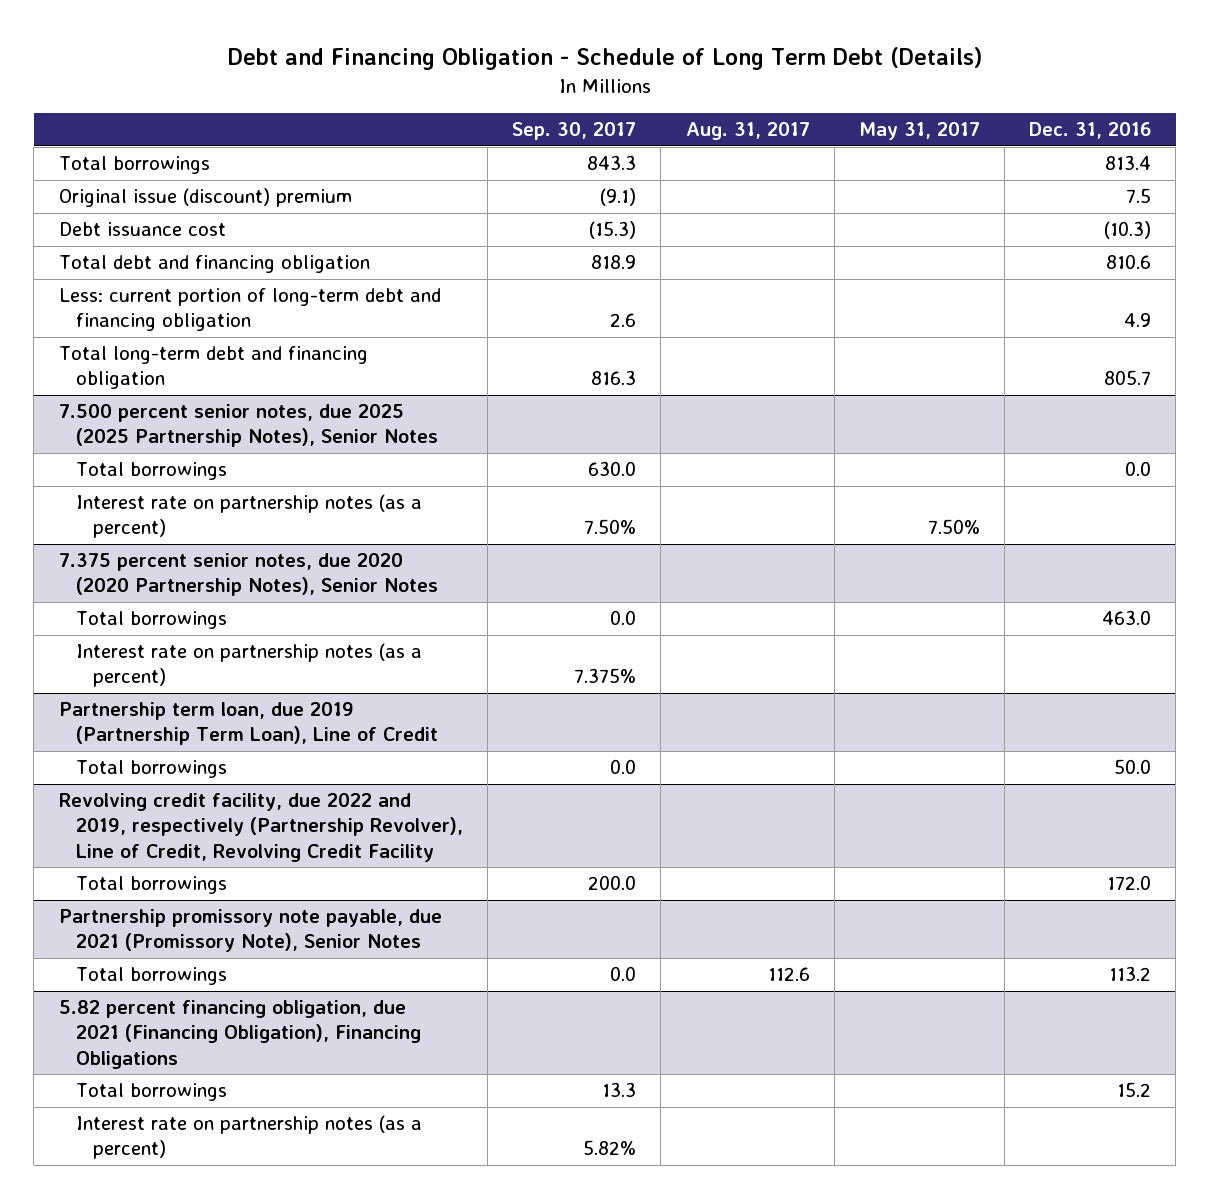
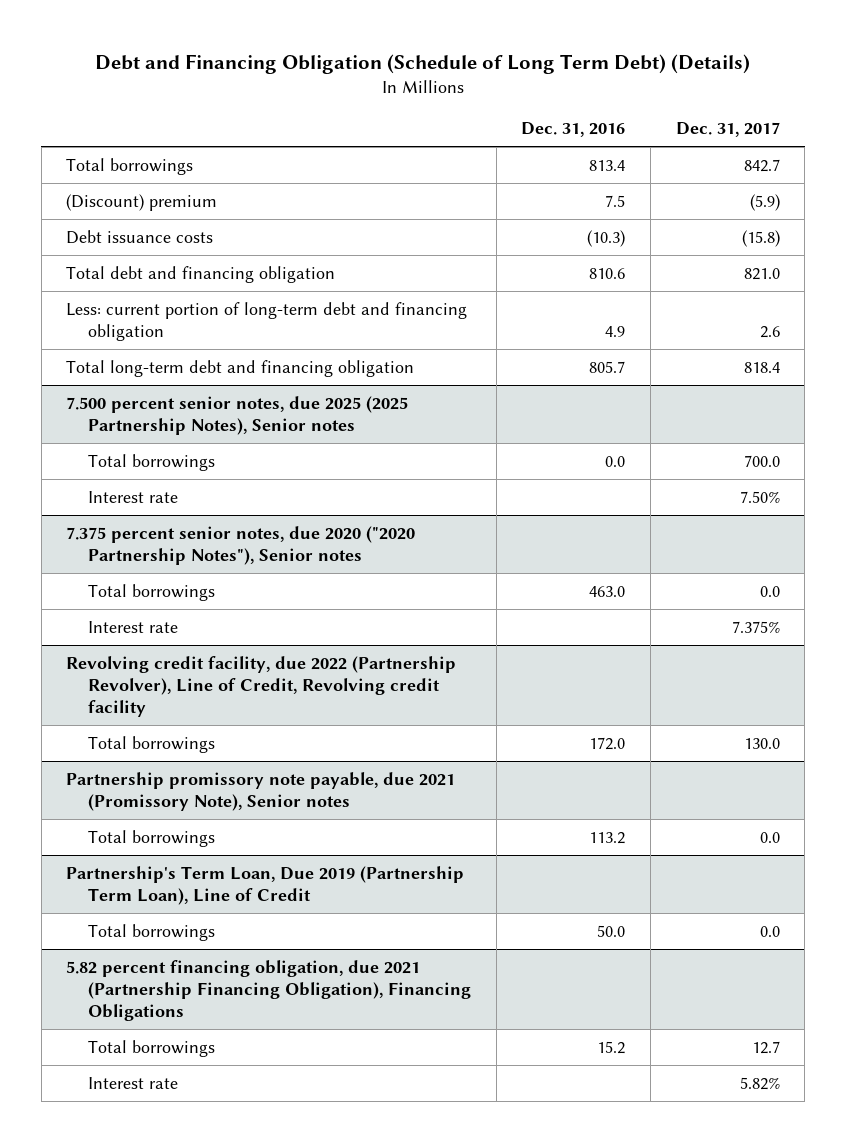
- Debt and Financing Obligation - Schedule of Long Term Debt (Details)
+ Debt and Financing Obligation (Schedule of Long Term Debt) (Details)
- | Sep. 30, 2017 | Aug. 31, 2017 | May 31, 2017 | Dec. 31, 2016
+ | Dec. 31, 2016 | Dec. 31, 2017
- Original issue (discount) premium | (9.1) | | | 7.5
- Debt issuance cost | (15.3) | | | (10.3)
+ (Discount) premium | 7.5 | (5.9)
+ Debt issuance costs | (10.3) | (15.8)
- 7.500 percent senior notes, due 2025 (2025 Partnership Notes), Senior Notes
+ 7.500 percent senior notes, due 2025 (2025 Partnership Notes), Senior notes
- Interest rate on partnership notes (as a percent) | 7.50% | | 7.50% |
- 7.375 percent senior notes, due 2020 (2020 Partnership Notes), Senior Notes
+ Interest rate | | 7.50%
+ 7.375 percent senior notes, due 2020 ("2020 Partnership Notes"), Senior notes
- Interest rate on partnership notes (as a percent) | 7.375% | | |
- Partnership term loan, due 2019 (Partnership Term Loan), Line of Credit
- Total borrowings | 0.0 | | | 50.0
- Revolving credit facility, due 2022 and 2019, respectively (Partnership Revolver), Line of Credit, Revolving Credit Facility
+ Interest rate | | 7.375%
+ Revolving credit facility, due 2022 (Partnership Revolver), Line of Credit, Revolving credit facility
- Partnership promissory note payable, due 2021 (Promissory Note), Senior Notes
+ Partnership promissory note payable, due 2021 (Promissory Note), Senior notes
- 5.82 percent financing obligation, due 2021 (Financing Obligation), Financing Obligations
+ Partnership's Term Loan, Due 2019 (Partnership Term Loan), Line of Credit
+ Total borrowings | 50.0 | 0.0
+ 5.82 percent financing obligation, due 2021 (Partnership Financing Obligation), Financing Obligations
- Interest rate on partnership notes (as a percent) | 5.82% | | |
+ Interest rate | | 5.82%

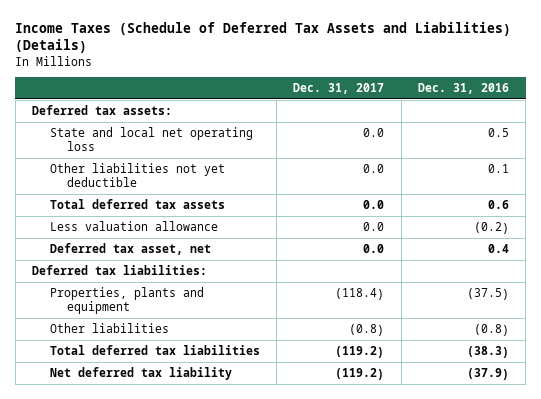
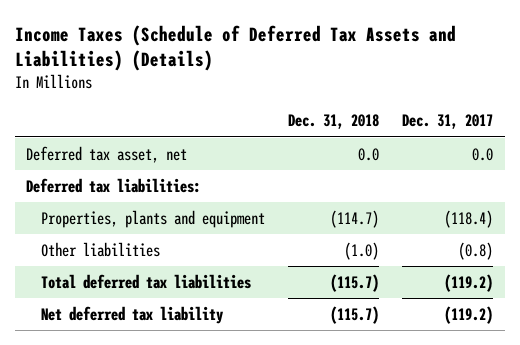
- | Dec. 31, 2017 | Dec. 31, 2016
+ | Dec. 31, 2018 | Dec. 31, 2017
- Deferred tax assets:
- State and local net operating loss | 0.0 | 0.5
- Other liabilities not yet deductible | 0.0 | 0.1
- Total deferred tax assets | 0.0 | 0.6
- Less valuation allowance | 0.0 | (0.2)

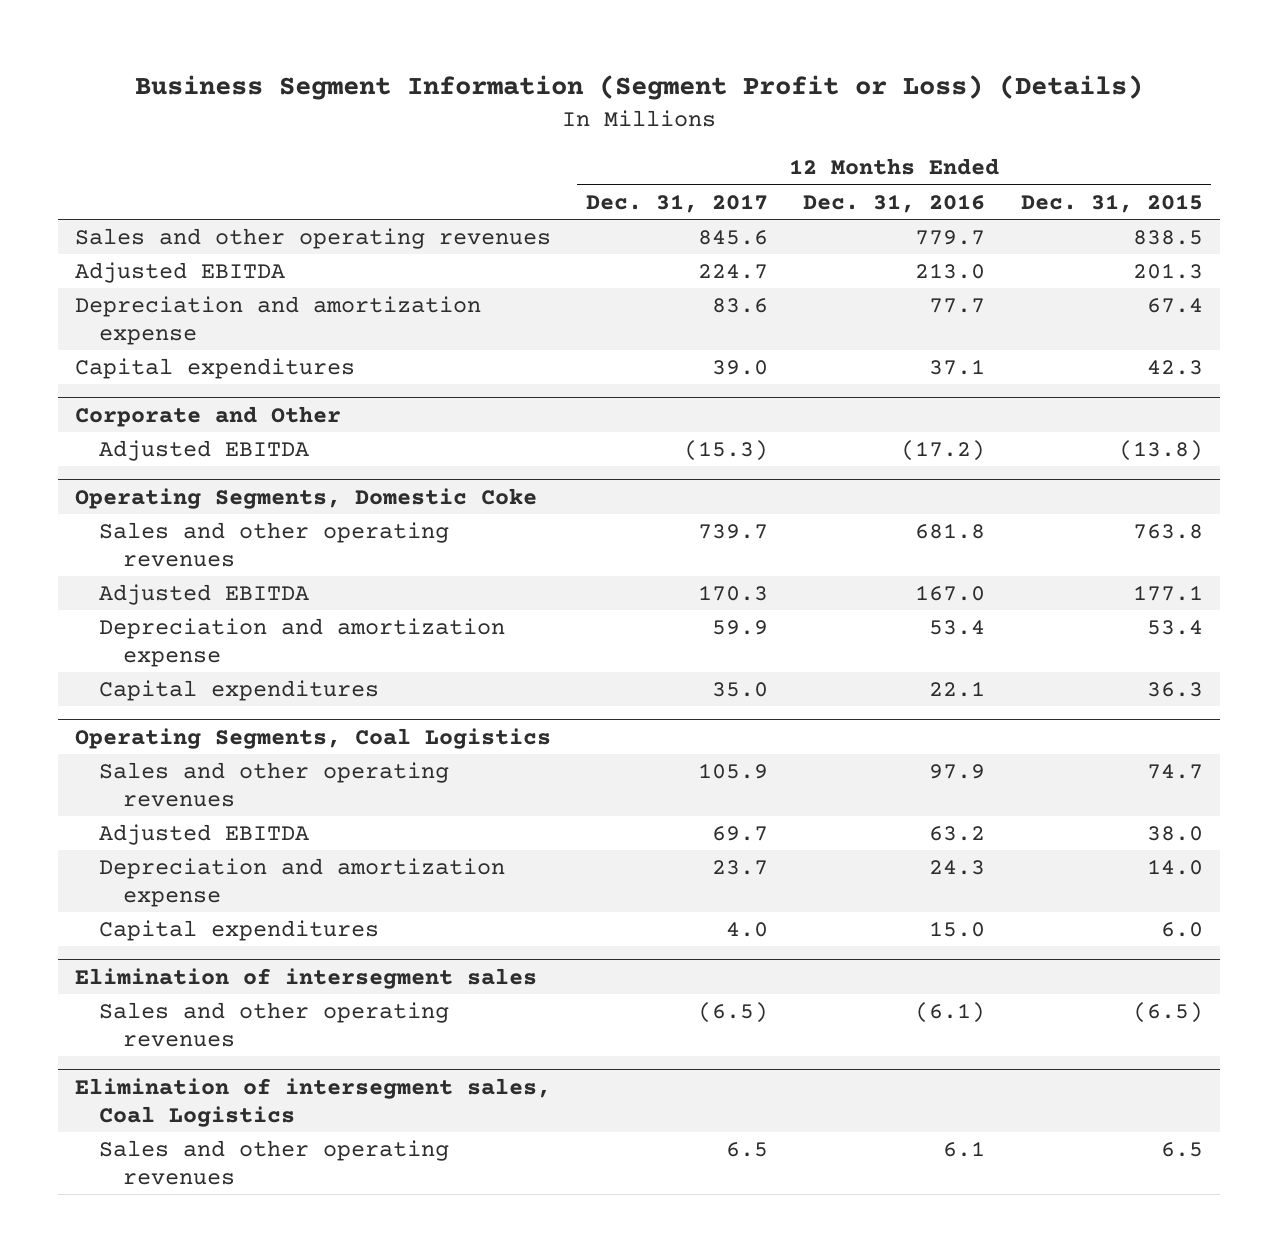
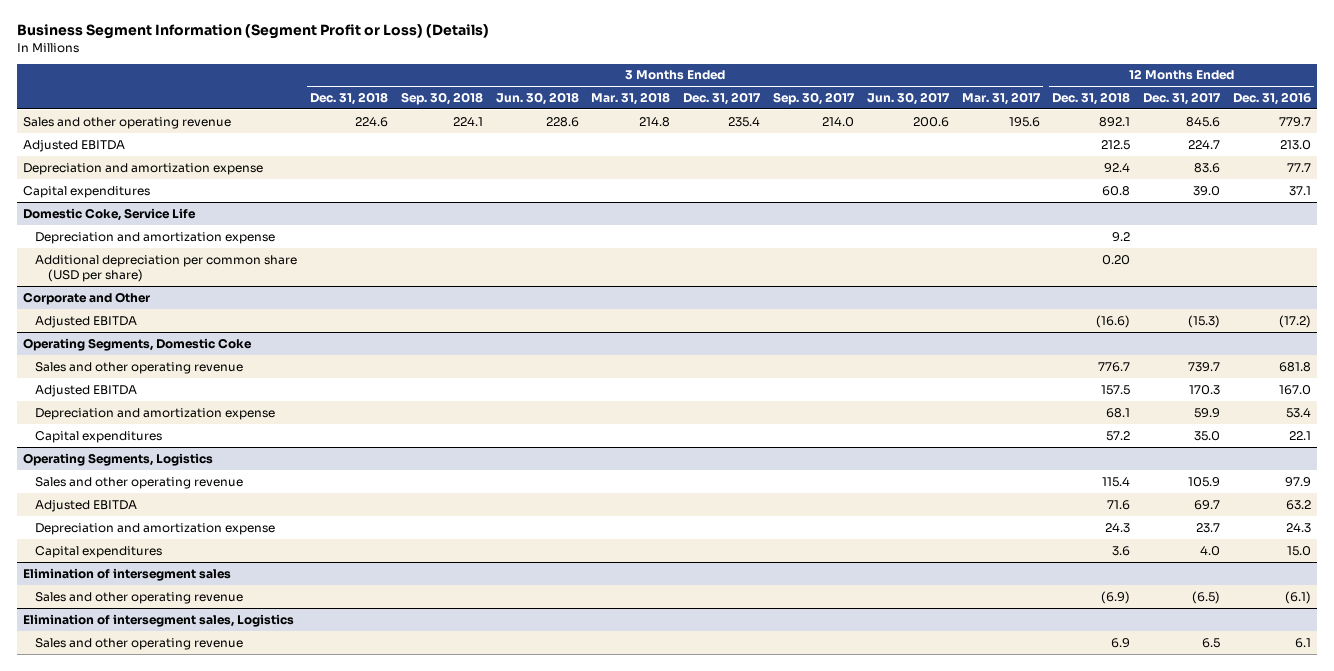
- | 12 Months Ended Dec. 31, 2017 | 12 Months Ended Dec. 31, 2016 | 12 Months Ended Dec. 31, 2015
+ | 3 Months Ended Dec. 31, 2018 | 3 Months Ended Sep. 30, 2018 | 3 Months Ended Jun. 30, 2018 | 3 Months Ended Mar. 31, 2018 | 3 Months Ended Dec. 31, 2017 | 3 Months Ended Sep. 30, 2017 | 3 Months Ended Jun. 30, 2017 | 3 Months Ended Mar. 31, 2017 | 12 Months Ended Dec. 31, 2018 | 12 Months Ended Dec. 31, 2017 | 12 Months Ended Dec. 31, 2016
- Sales and other operating revenues | 845.6 | 779.7 | 838.5
+ Sales and other operating revenue | 224.6 | 224.1 | 228.6 | 214.8 | 235.4 | 214.0 | 200.6 | 195.6 | 892.1 | 845.6 | 779.7
+ Domestic Coke, Service Life
+ Depreciation and amortization expense | | | | | | | | | 9.2 | |
+ Additional depreciation per common share (USD per share) | | | | | | | | | 0.20 | |
@ Operating Segments, Domestic Coke
- Sales and other operating revenues | 739.7 | 681.8 | 763.8
+ Sales and other operating revenue | | | | | | | | | 776.7 | 739.7 | 681.8
- Operating Segments, Coal Logistics
- Sales and other operating revenues | 105.9 | 97.9 | 74.7
+ Operating Segments, Logistics
+ Sales and other operating revenue | | | | | | | | | 115.4 | 105.9 | 97.9
@ Elimination of intersegment sales
- Sales and other operating revenues | (6.5) | (6.1) | (6.5)
- Elimination of intersegment sales, Coal Logistics
- Sales and other operating revenues | 6.5 | 6.1 | 6.5
@ Elimination of intersegment sales
+ Sales and other operating revenue | | | | | | | | | (6.9) | (6.5) | (6.1)
+ Elimination of intersegment sales, Logistics
+ Sales and other operating revenue | | | | | | | | | 6.9 | 6.5 | 6.1

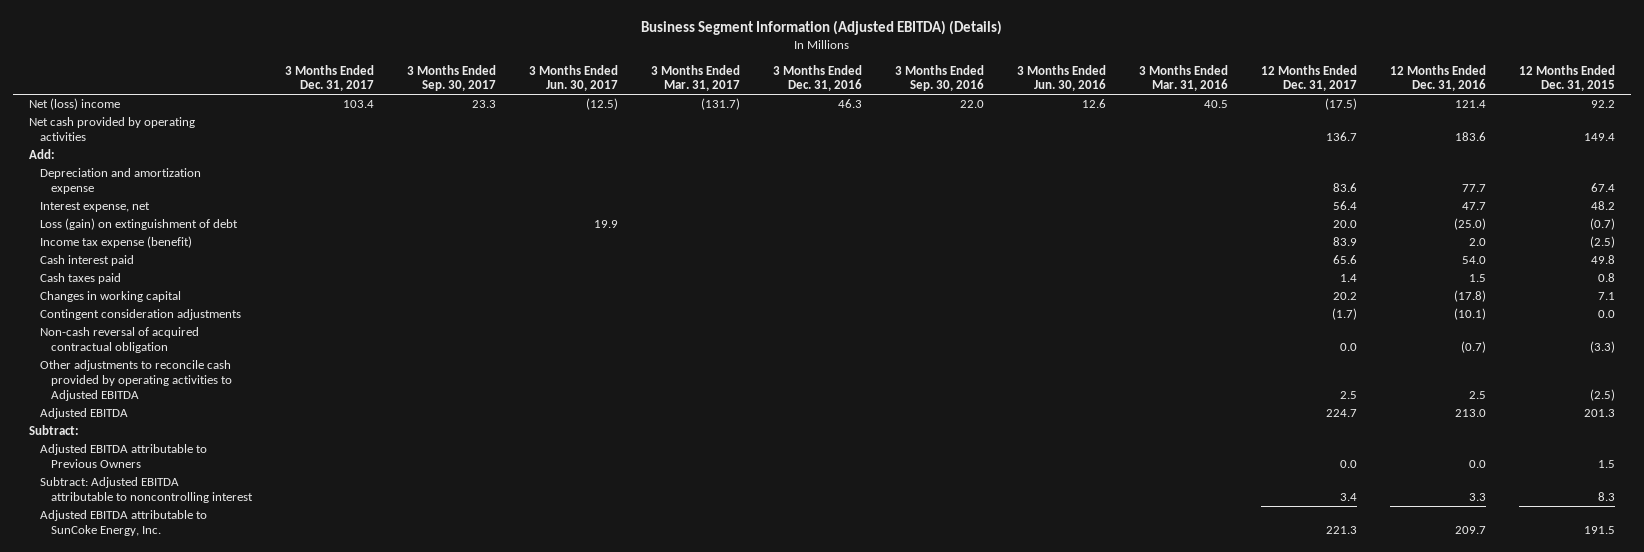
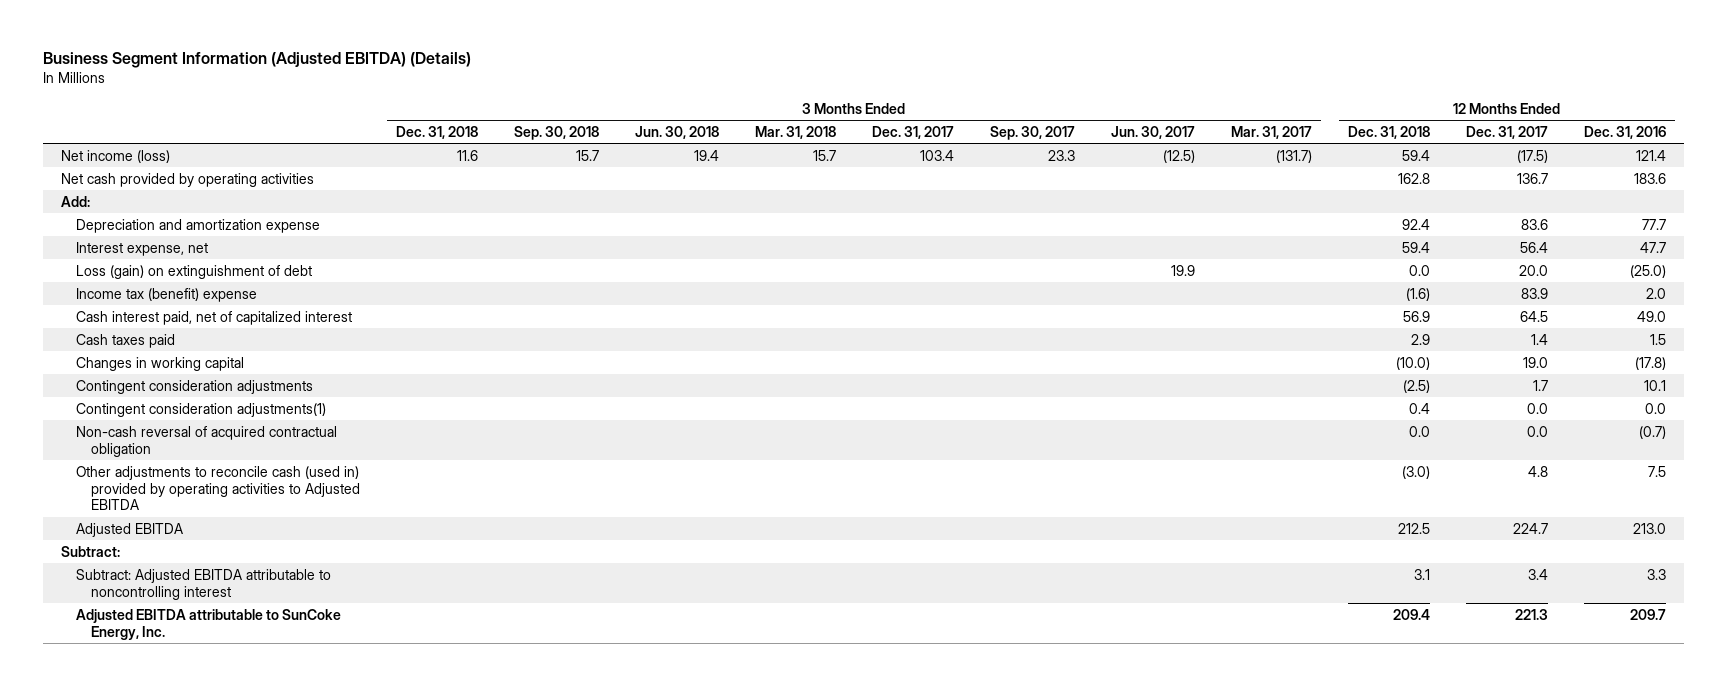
- | 3 Months Ended Dec. 31, 2017 | 3 Months Ended Sep. 30, 2017 | 3 Months Ended Jun. 30, 2017 | 3 Months Ended Mar. 31, 2017 | 3 Months Ended Dec. 31, 2016 | 3 Months Ended Sep. 30, 2016 | 3 Months Ended Jun. 30, 2016 | 3 Months Ended Mar. 31, 2016 | 12 Months Ended Dec. 31, 2017 | 12 Months Ended Dec. 31, 2016 | 12 Months Ended Dec. 31, 2015
+ | 3 Months Ended Dec. 31, 2018 | 3 Months Ended Sep. 30, 2018 | 3 Months Ended Jun. 30, 2018 | 3 Months Ended Mar. 31, 2018 | 3 Months Ended Dec. 31, 2017 | 3 Months Ended Sep. 30, 2017 | 3 Months Ended Jun. 30, 2017 | 3 Months Ended Mar. 31, 2017 | 12 Months Ended Dec. 31, 2018 | 12 Months Ended Dec. 31, 2017 | 12 Months Ended Dec. 31, 2016
- Net (loss) income | 103.4 | 23.3 | (12.5) | (131.7) | 46.3 | 22.0 | 12.6 | 40.5 | (17.5) | 121.4 | 92.2
+ Net income (loss) | 11.6 | 15.7 | 19.4 | 15.7 | 103.4 | 23.3 | (12.5) | (131.7) | 59.4 | (17.5) | 121.4
- Income tax expense (benefit) | | | | | | | | | 83.9 | 2.0 | (2.5)
- Cash interest paid | | | | | | | | | 65.6 | 54.0 | 49.8
+ Income tax (benefit) expense | | | | | | | | | (1.6) | 83.9 | 2.0
+ Cash interest paid, net of capitalized interest | | | | | | | | | 56.9 | 64.5 | 49.0
- Changes in working capital | | | | | | | | | 20.2 | (17.8) | 7.1
- Contingent consideration adjustments | | | | | | | | | (1.7) | (10.1) | 0.0
+ Changes in working capital | | | | | | | | | (10.0) | 19.0 | (17.8)
+ Contingent consideration adjustments | | | | | | | | | (2.5) | 1.7 | 10.1
+ Contingent consideration adjustments(1) | | | | | | | | | 0.4 | 0.0 | 0.0
- Other adjustments to reconcile cash provided by operating activities to Adjusted EBITDA | | | | | | | | | 2.5 | 2.5 | (2.5)
+ Other adjustments to reconcile cash (used in) provided by operating activities to Adjusted EBITDA | | | | | | | | | (3.0) | 4.8 | 7.5
- Adjusted EBITDA attributable to Previous Owners | | | | | | | | | 0.0 | 0.0 | 1.5

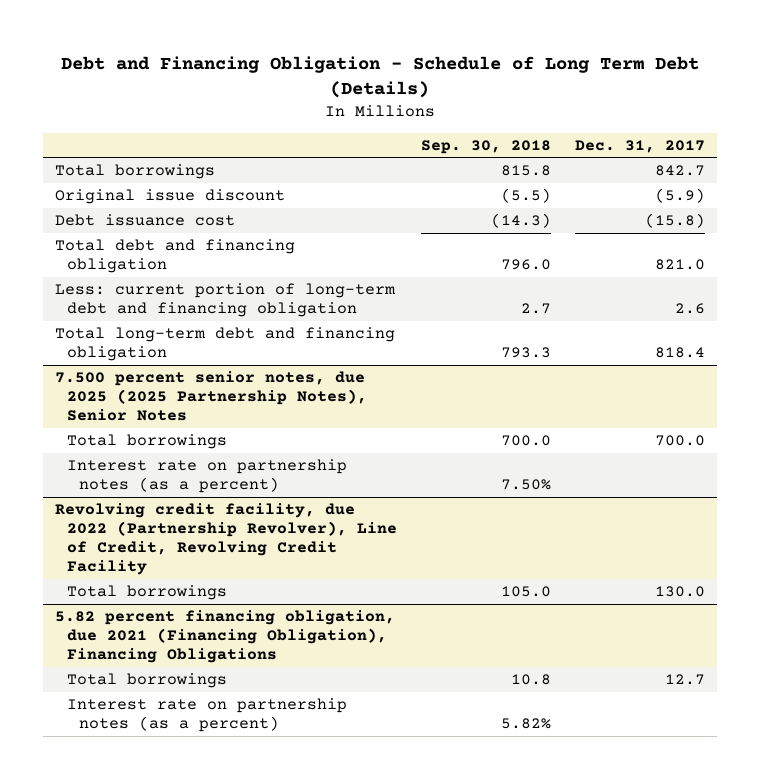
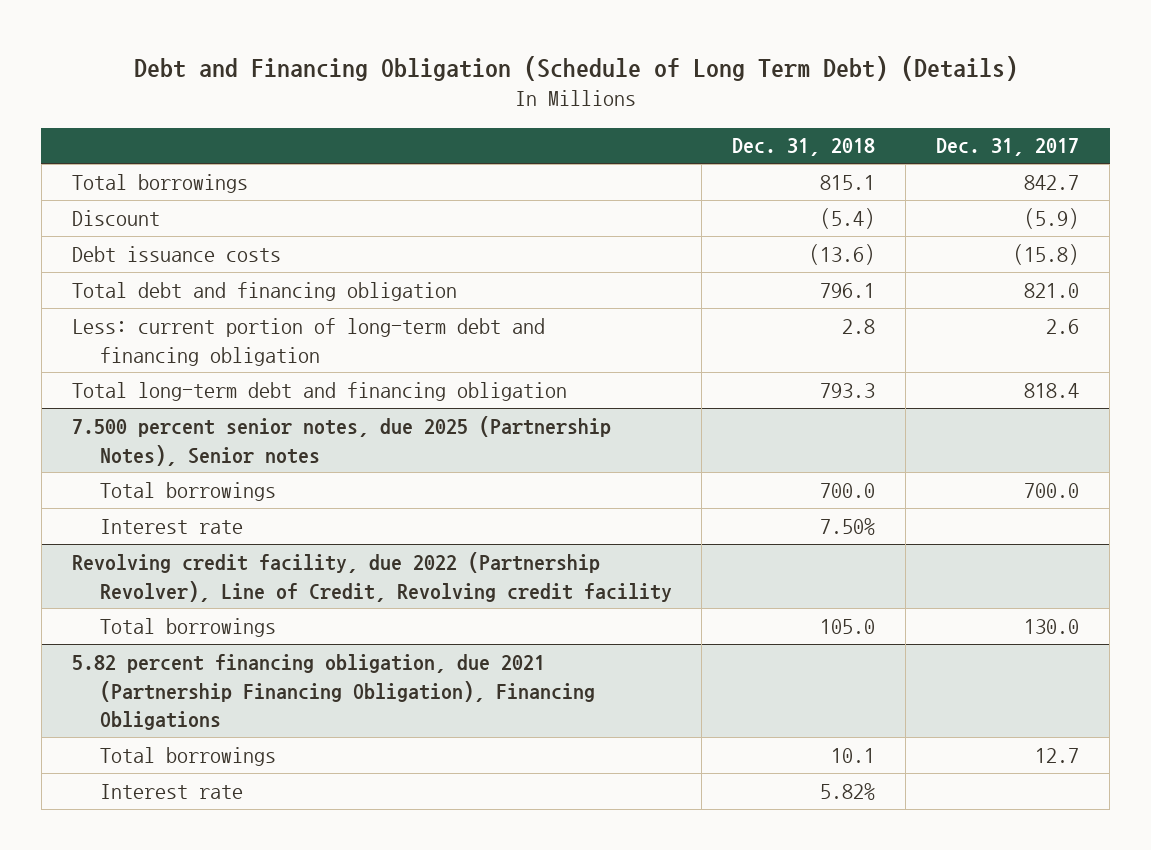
- Debt and Financing Obligation - Schedule of Long Term Debt (Details)
+ Debt and Financing Obligation (Schedule of Long Term Debt) (Details)
- | Sep. 30, 2018 | Dec. 31, 2017
+ | Dec. 31, 2018 | Dec. 31, 2017
- Original issue discount | (5.5) | (5.9)
- Debt issuance cost | (14.3) | (15.8)
+ Discount | (5.4) | (5.9)
+ Debt issuance costs | (13.6) | (15.8)
- 7.500 percent senior notes, due 2025 (2025 Partnership Notes), Senior Notes
+ 7.500 percent senior notes, due 2025 (Partnership Notes), Senior notes
- Interest rate on partnership notes (as a percent) | 7.50% |
- Revolving credit facility, due 2022 (Partnership Revolver), Line of Credit, Revolving Credit Facility
+ Interest rate | 7.50% |
+ Revolving credit facility, due 2022 (Partnership Revolver), Line of Credit, Revolving credit facility
- 5.82 percent financing obligation, due 2021 (Financing Obligation), Financing Obligations
+ 5.82 percent financing obligation, due 2021 (Partnership Financing Obligation), Financing Obligations
- Interest rate on partnership notes (as a percent) | 5.82% |
+ Interest rate | 5.82% |

